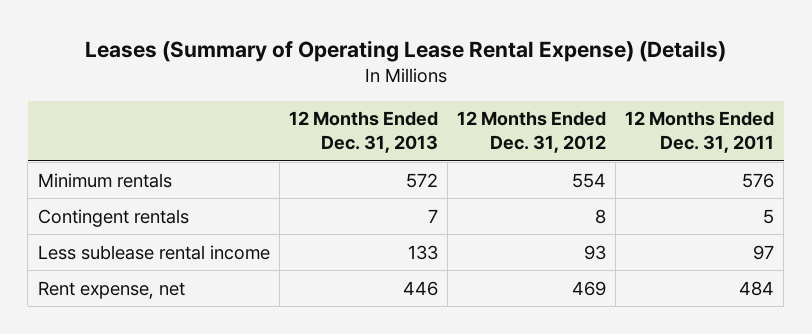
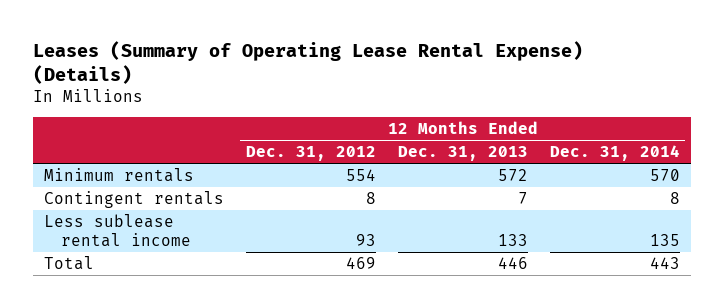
- | 12 Months Ended Dec. 31, 2013 | 12 Months Ended Dec. 31, 2012 | 12 Months Ended Dec. 31, 2011
+ | 12 Months Ended Dec. 31, 2012 | 12 Months Ended Dec. 31, 2013 | 12 Months Ended Dec. 31, 2014
- Rent expense, net | 446 | 469 | 484
+ Total | 469 | 446 | 443

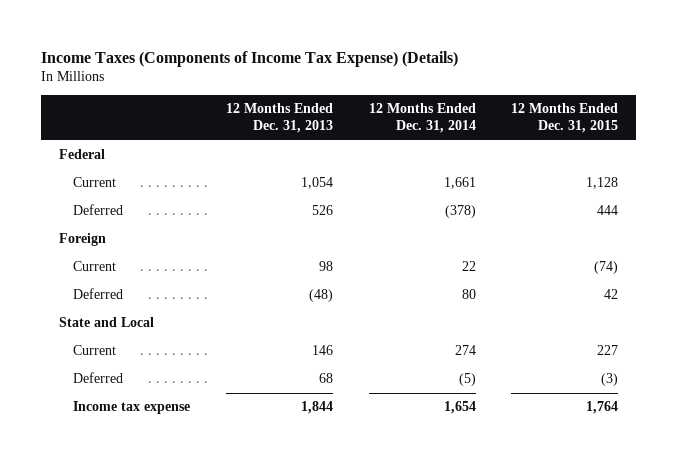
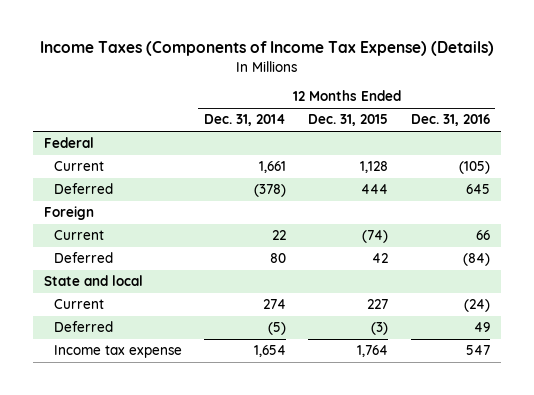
- | 12 Months Ended Dec. 31, 2013 | 12 Months Ended Dec. 31, 2014 | 12 Months Ended Dec. 31, 2015
+ | 12 Months Ended Dec. 31, 2014 | 12 Months Ended Dec. 31, 2015 | 12 Months Ended Dec. 31, 2016
- State and Local
+ State and local

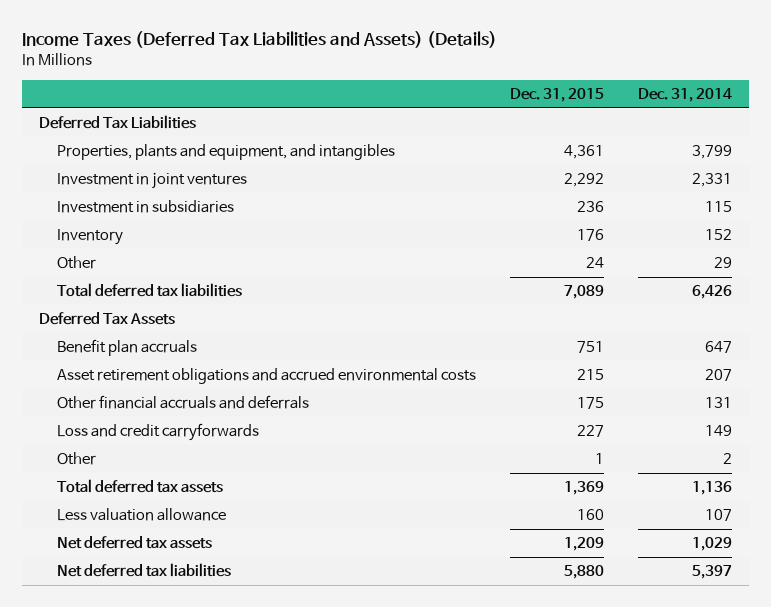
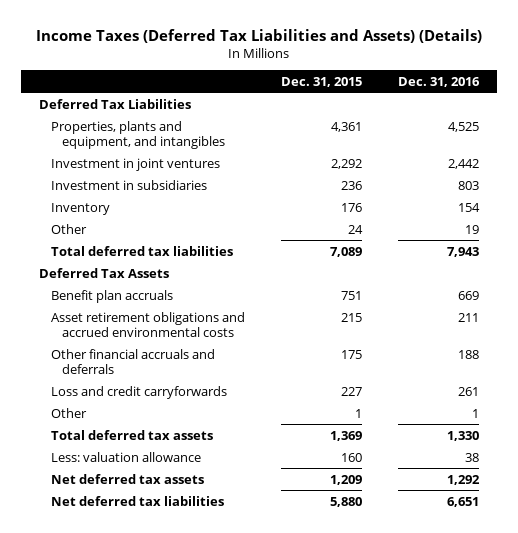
- | Dec. 31, 2015 | Dec. 31, 2014
+ | Dec. 31, 2015 | Dec. 31, 2016
- Less valuation allowance | 160 | 107
+ Less: valuation allowance | 160 | 38

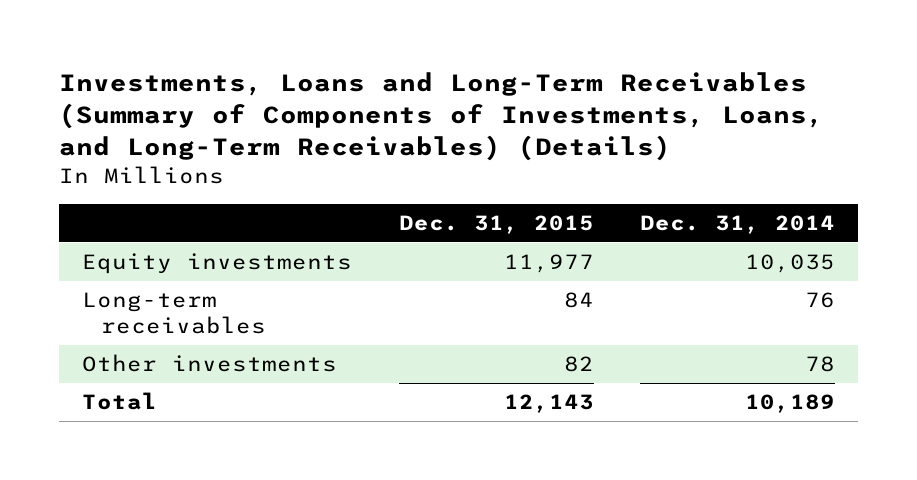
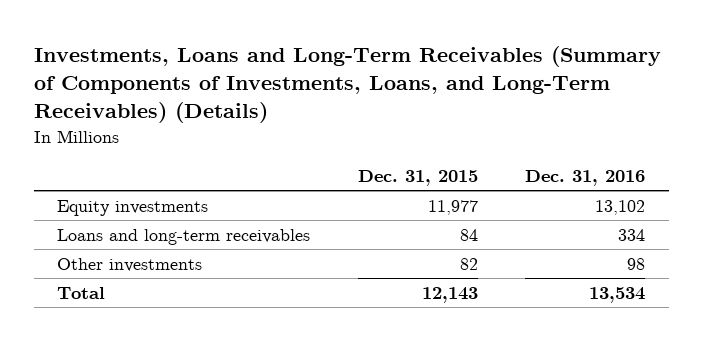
- | Dec. 31, 2015 | Dec. 31, 2014
+ | Dec. 31, 2015 | Dec. 31, 2016
- Long-term receivables | 84 | 76
+ Loans and long-term receivables | 84 | 334

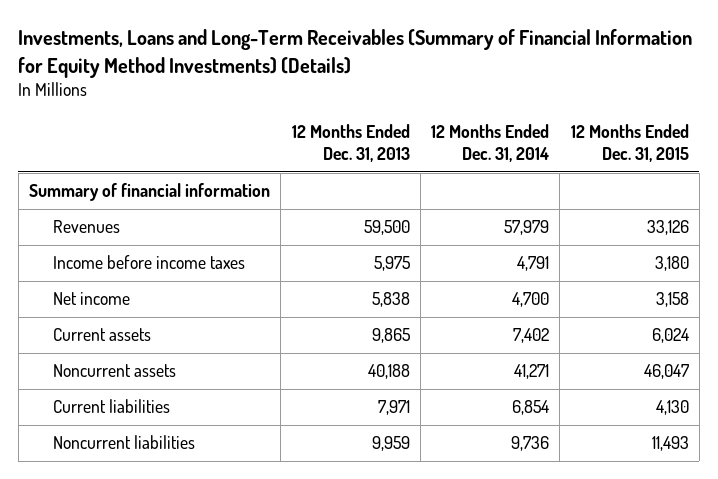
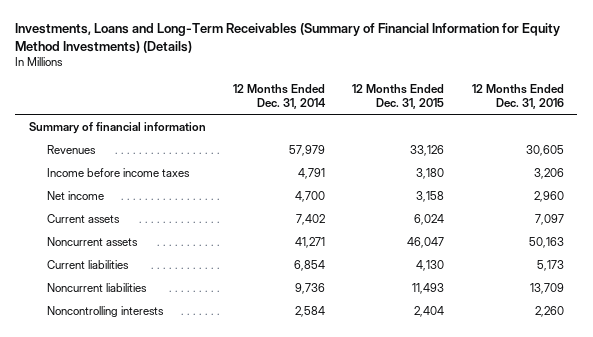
- | 12 Months Ended Dec. 31, 2013 | 12 Months Ended Dec. 31, 2014 | 12 Months Ended Dec. 31, 2015
+ | 12 Months Ended Dec. 31, 2014 | 12 Months Ended Dec. 31, 2015 | 12 Months Ended Dec. 31, 2016
+ Noncontrolling interests | 2,584 | 2,404 | 2,260

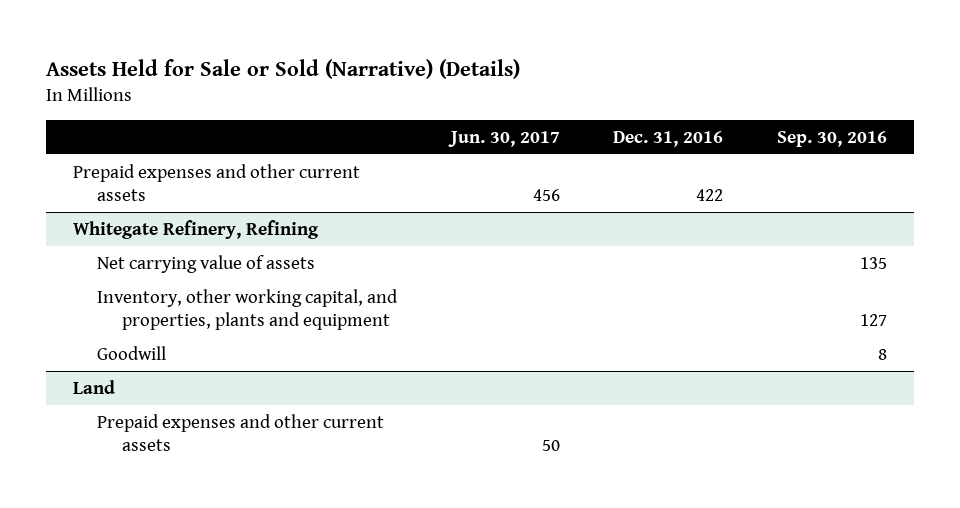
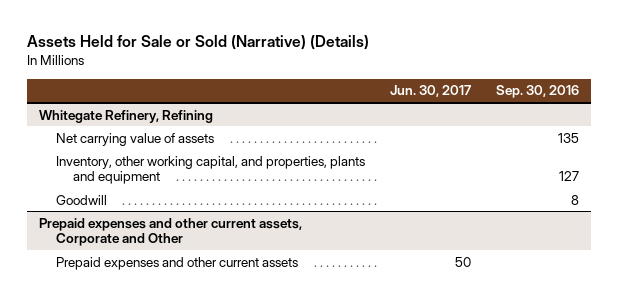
- | Jun. 30, 2017 | Dec. 31, 2016 | Sep. 30, 2016
+ | Jun. 30, 2017 | Sep. 30, 2016
- Prepaid expenses and other current assets | 456 | 422 |
- Land
+ Prepaid expenses and other current assets, Corporate and Other

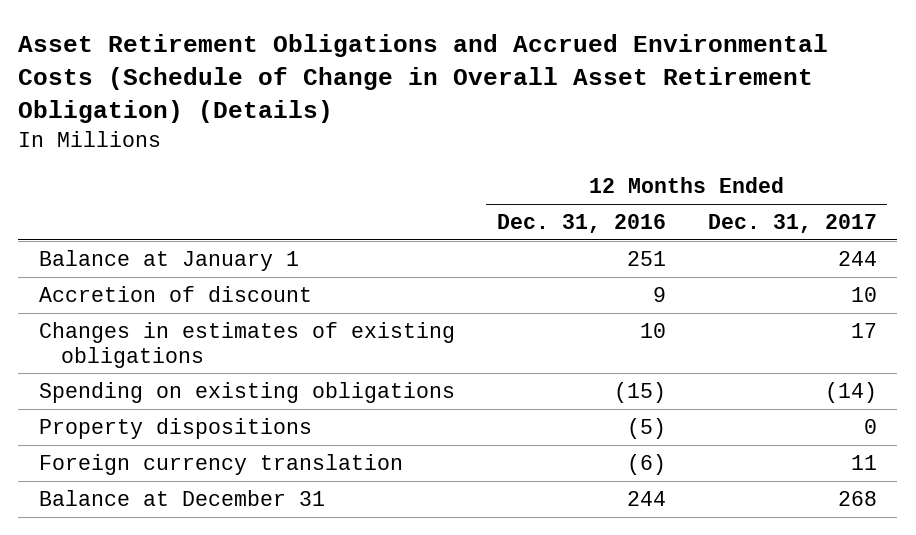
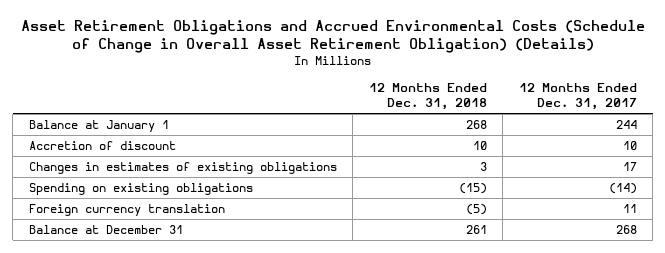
- | 12 Months Ended Dec. 31, 2016 | 12 Months Ended Dec. 31, 2017
+ | 12 Months Ended Dec. 31, 2018 | 12 Months Ended Dec. 31, 2017
- Property dispositions | (5) | 0

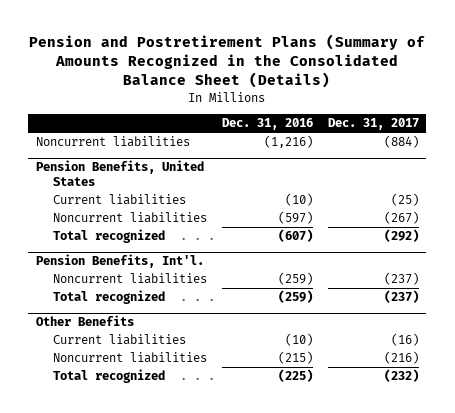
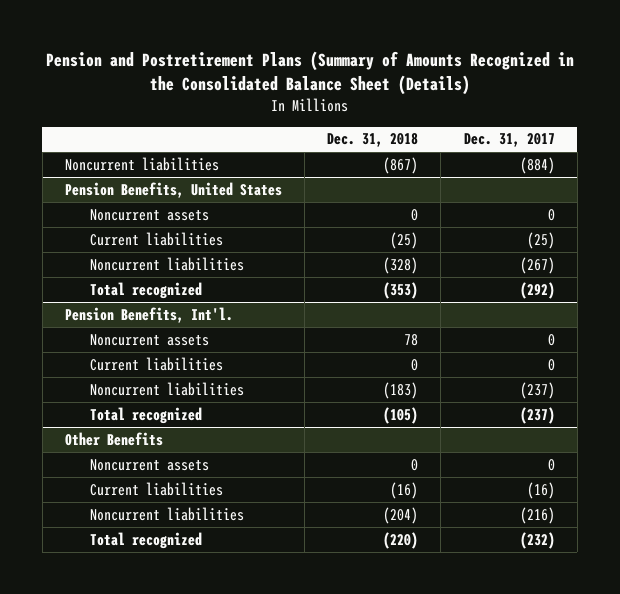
- | Dec. 31, 2016 | Dec. 31, 2017
+ | Dec. 31, 2018 | Dec. 31, 2017
@ Pension Benefits, United States
+ Noncurrent assets | 0 | 0
@ Pension Benefits, Int'l.
+ Noncurrent assets | 78 | 0
+ Current liabilities | 0 | 0
@ Other Benefits
+ Noncurrent assets | 0 | 0

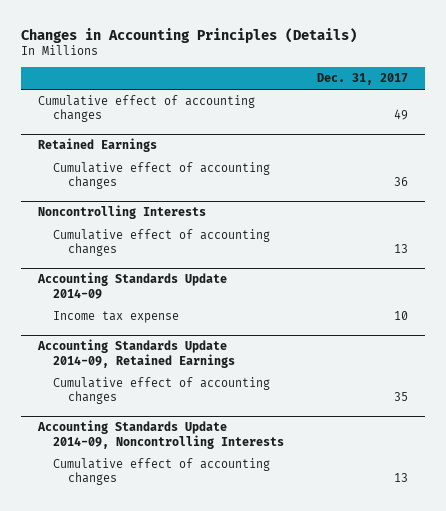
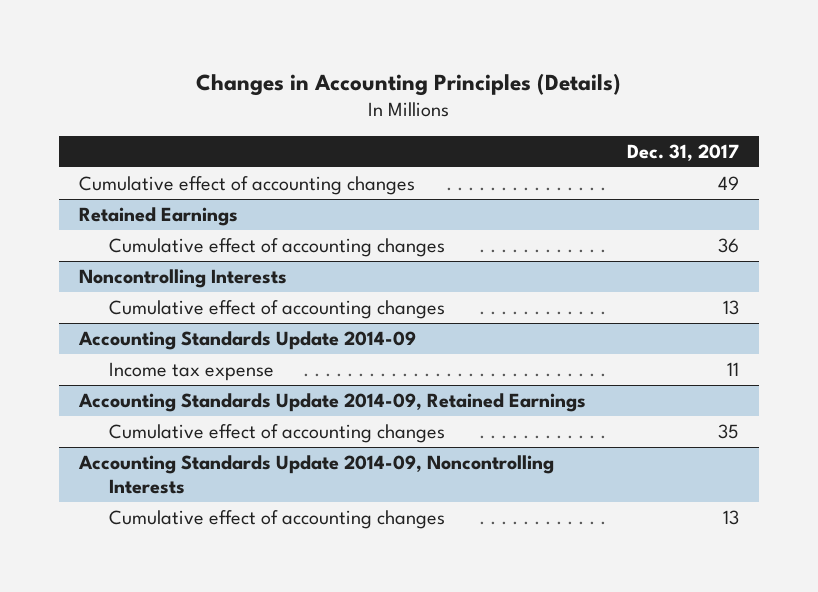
@ Accounting Standards Update 2014-09
- Income tax expense | 10
+ Income tax expense | 11

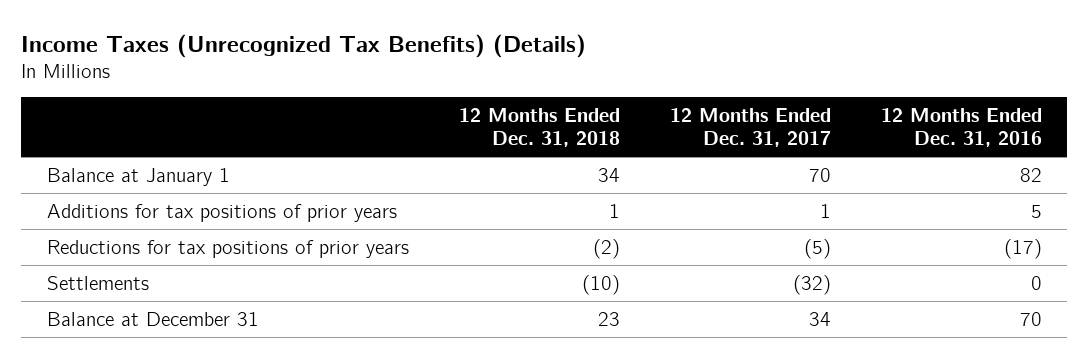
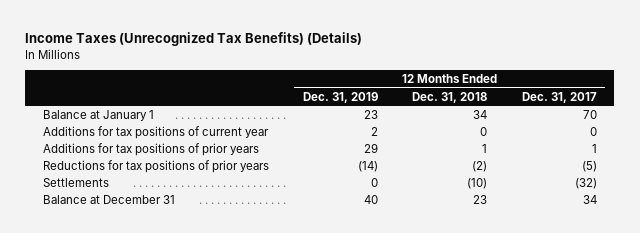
- | 12 Months Ended Dec. 31, 2018 | 12 Months Ended Dec. 31, 2017 | 12 Months Ended Dec. 31, 2016
+ | 12 Months Ended Dec. 31, 2019 | 12 Months Ended Dec. 31, 2018 | 12 Months Ended Dec. 31, 2017
+ Additions for tax positions of current year | 2 | 0 | 0

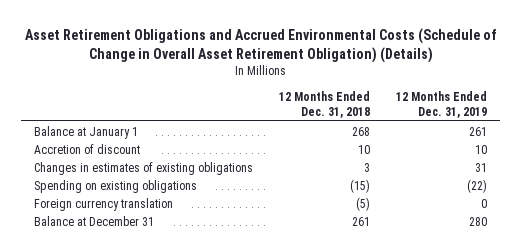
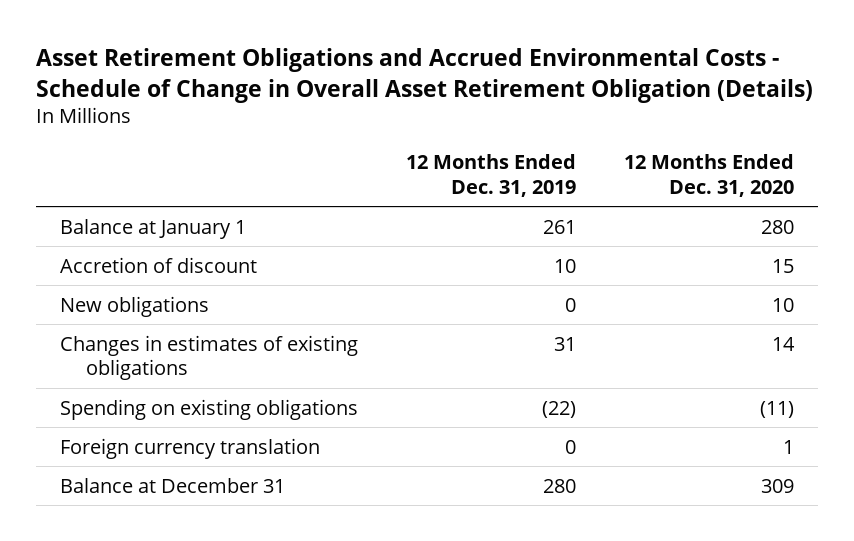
- Asset Retirement Obligations and Accrued Environmental Costs (Schedule of Change in Overall Asset Retirement Obligation) (Details)
+ Asset Retirement Obligations and Accrued Environmental Costs - Schedule of Change in Overall Asset Retirement Obligation (Details)
- | 12 Months Ended Dec. 31, 2018 | 12 Months Ended Dec. 31, 2019
+ | 12 Months Ended Dec. 31, 2019 | 12 Months Ended Dec. 31, 2020
+ New obligations | 0 | 10

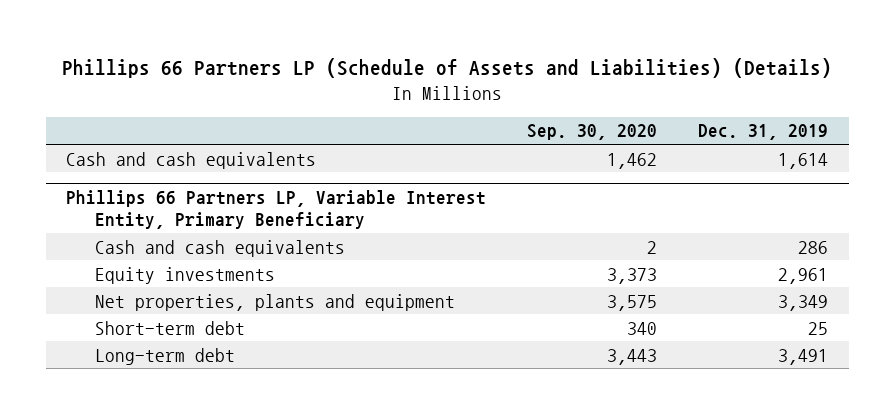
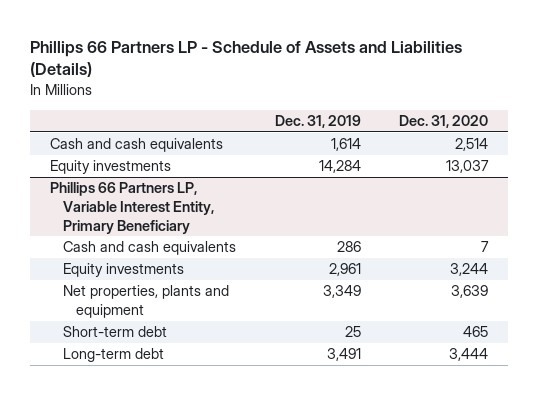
- Phillips 66 Partners LP (Schedule of Assets and Liabilities) (Details)
+ Phillips 66 Partners LP - Schedule of Assets and Liabilities (Details)
- | Sep. 30, 2020 | Dec. 31, 2019
+ | Dec. 31, 2019 | Dec. 31, 2020
+ Equity investments | 14,284 | 13,037

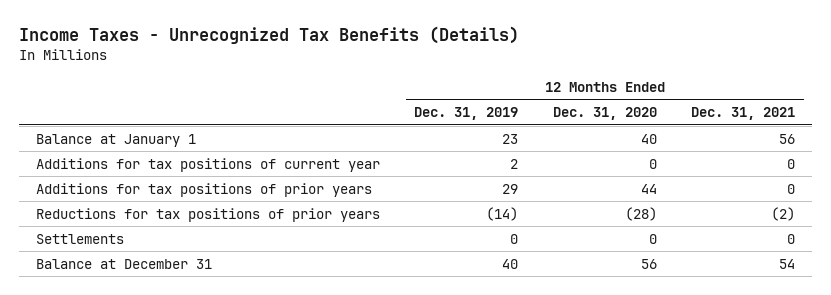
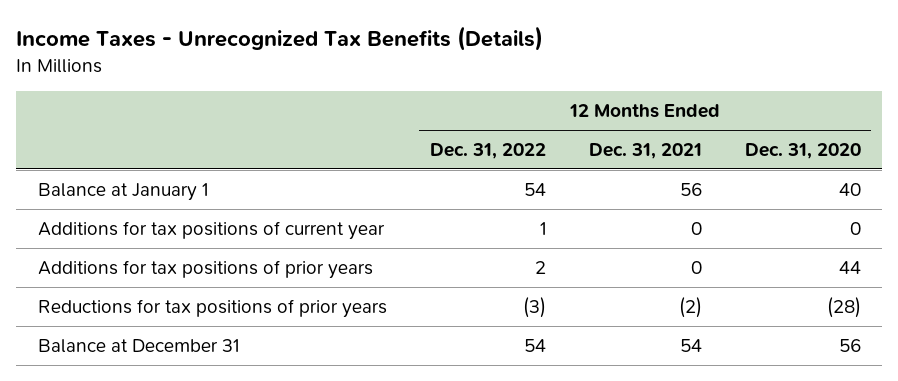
- | 12 Months Ended Dec. 31, 2019 | 12 Months Ended Dec. 31, 2020 | 12 Months Ended Dec. 31, 2021
+ | 12 Months Ended Dec. 31, 2022 | 12 Months Ended Dec. 31, 2021 | 12 Months Ended Dec. 31, 2020
- Settlements | 0 | 0 | 0

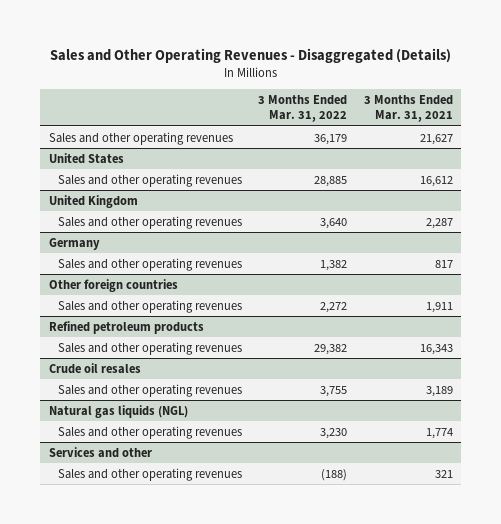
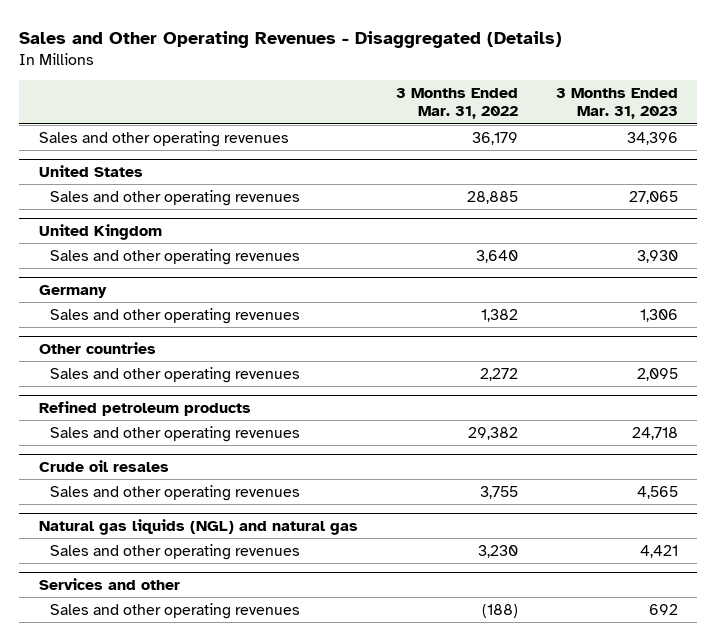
- | 3 Months Ended Mar. 31, 2022 | 3 Months Ended Mar. 31, 2021
+ | 3 Months Ended Mar. 31, 2022 | 3 Months Ended Mar. 31, 2023
- Other foreign countries
+ Other countries
- Natural gas liquids (NGL)
+ Natural gas liquids (NGL) and natural gas

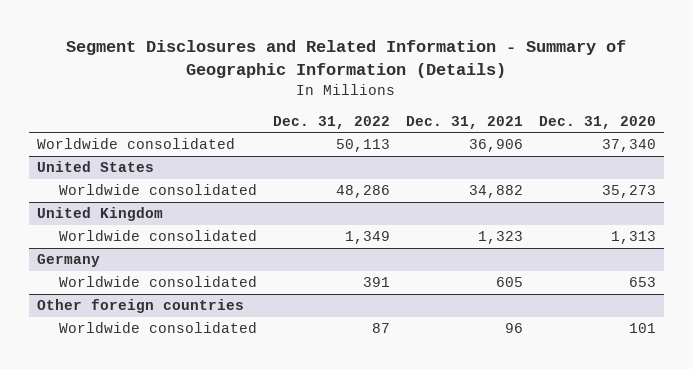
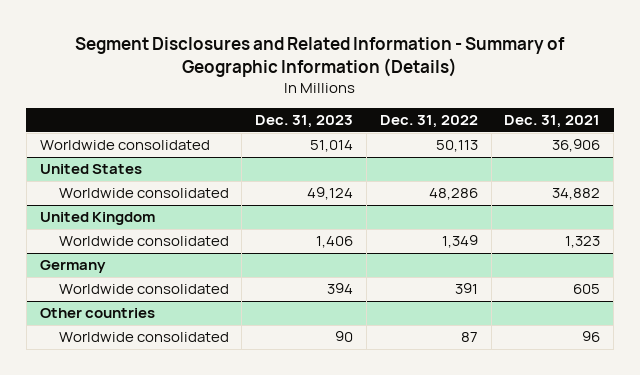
- | Dec. 31, 2022 | Dec. 31, 2021 | Dec. 31, 2020
+ | Dec. 31, 2023 | Dec. 31, 2022 | Dec. 31, 2021
- Other foreign countries
+ Other countries

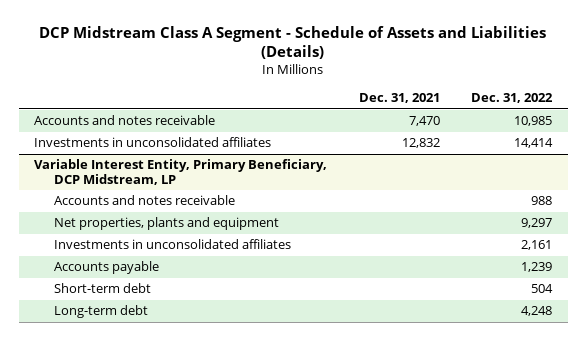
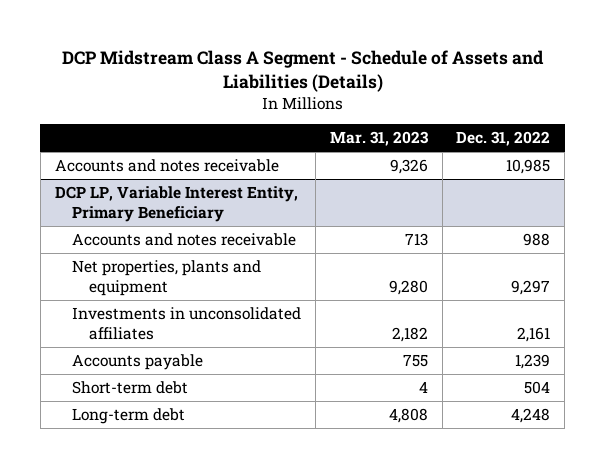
- | Dec. 31, 2021 | Dec. 31, 2022
+ | Mar. 31, 2023 | Dec. 31, 2022
- Investments in unconsolidated affiliates | 12,832 | 14,414
- Variable Interest Entity, Primary Beneficiary, DCP Midstream, LP
+ DCP LP, Variable Interest Entity, Primary Beneficiary

